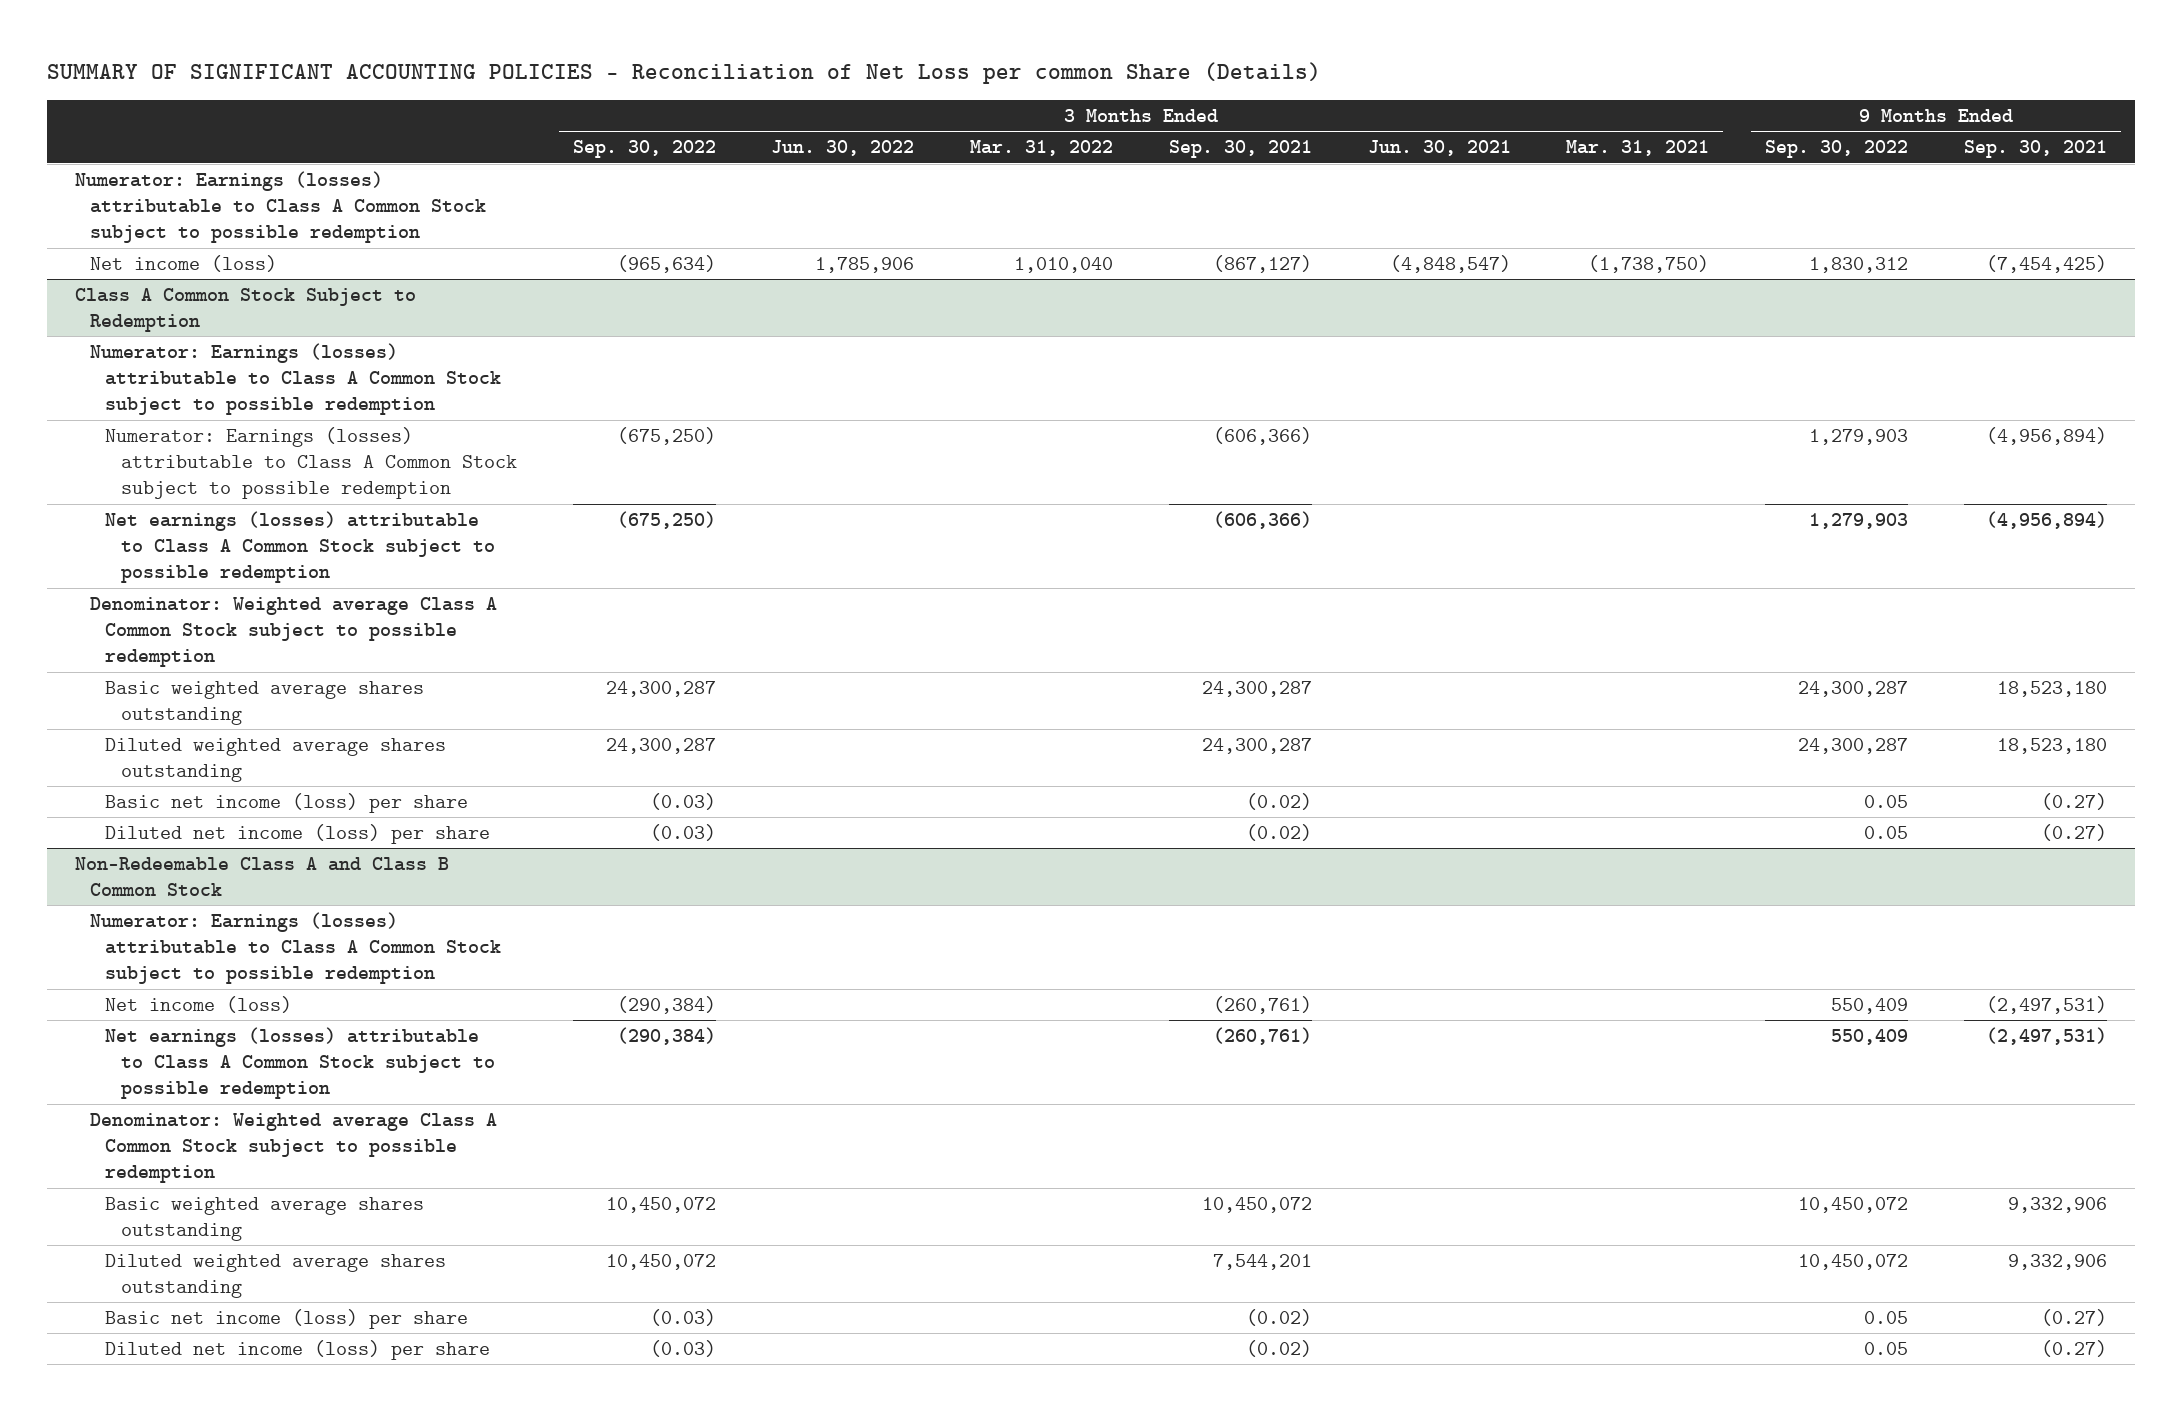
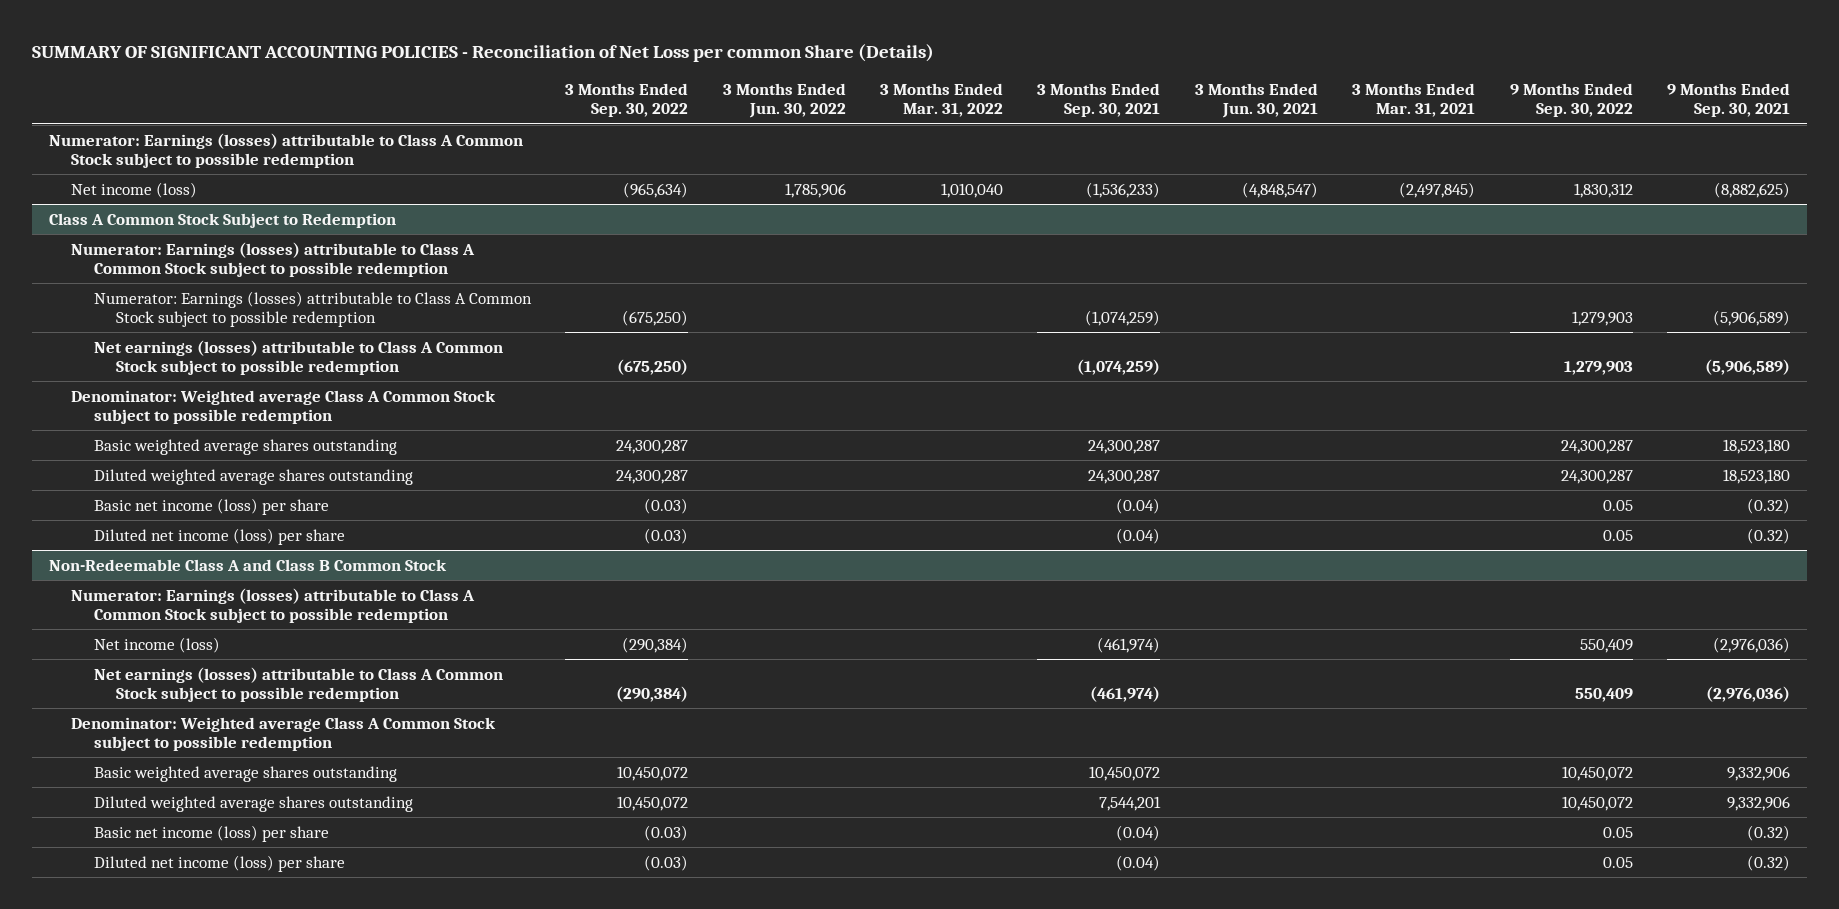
- Net income (loss) | (965,634) | 1,785,906 | 1,010,040 | (867,127) | (4,848,547) | (1,738,750) | 1,830,312 | (7,454,425)
+ Net income (loss) | (965,634) | 1,785,906 | 1,010,040 | (1,536,233) | (4,848,547) | (2,497,845) | 1,830,312 | (8,882,625)
@ Class A Common Stock Subject to Redemption
- Numerator: Earnings (losses) attributable to Class A Common Stock subject to possible redemption | (675,250) | | | (606,366) | | | 1,279,903 | (4,956,894)
- Net earnings (losses) attributable to Class A Common Stock subject to possible redemption | (675,250) | | | (606,366) | | | 1,279,903 | (4,956,894)
+ Numerator: Earnings (losses) attributable to Class A Common Stock subject to possible redemption | (675,250) | | | (1,074,259) | | | 1,279,903 | (5,906,589)
+ Net earnings (losses) attributable to Class A Common Stock subject to possible redemption | (675,250) | | | (1,074,259) | | | 1,279,903 | (5,906,589)
- Basic net income (loss) per share | (0.03) | | | (0.02) | | | 0.05 | (0.27)
- Diluted net income (loss) per share | (0.03) | | | (0.02) | | | 0.05 | (0.27)
+ Basic net income (loss) per share | (0.03) | | | (0.04) | | | 0.05 | (0.32)
+ Diluted net income (loss) per share | (0.03) | | | (0.04) | | | 0.05 | (0.32)
@ Non-Redeemable Class A and Class B Common Stock
- Net income (loss) | (290,384) | | | (260,761) | | | 550,409 | (2,497,531)
- Net earnings (losses) attributable to Class A Common Stock subject to possible redemption | (290,384) | | | (260,761) | | | 550,409 | (2,497,531)
+ Net income (loss) | (290,384) | | | (461,974) | | | 550,409 | (2,976,036)
+ Net earnings (losses) attributable to Class A Common Stock subject to possible redemption | (290,384) | | | (461,974) | | | 550,409 | (2,976,036)
- Basic net income (loss) per share | (0.03) | | | (0.02) | | | 0.05 | (0.27)
- Diluted net income (loss) per share | (0.03) | | | (0.02) | | | 0.05 | (0.27)
+ Basic net income (loss) per share | (0.03) | | | (0.04) | | | 0.05 | (0.32)
+ Diluted net income (loss) per share | (0.03) | | | (0.04) | | | 0.05 | (0.32)

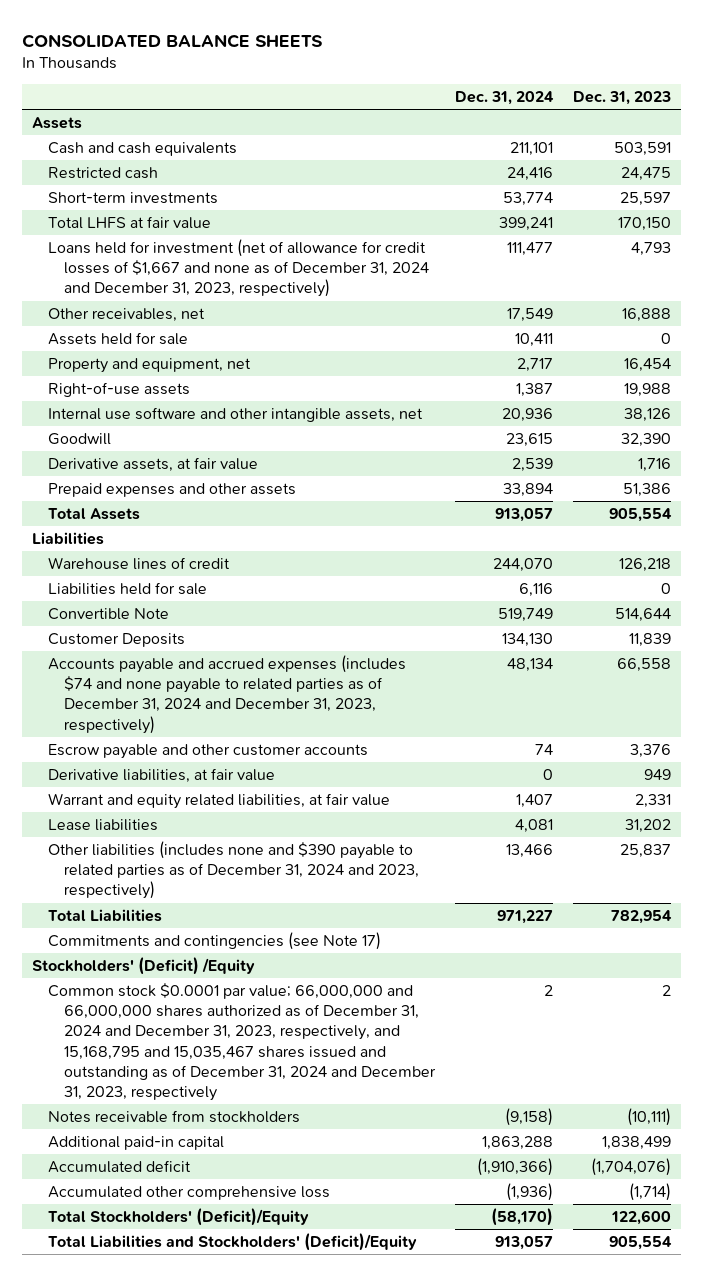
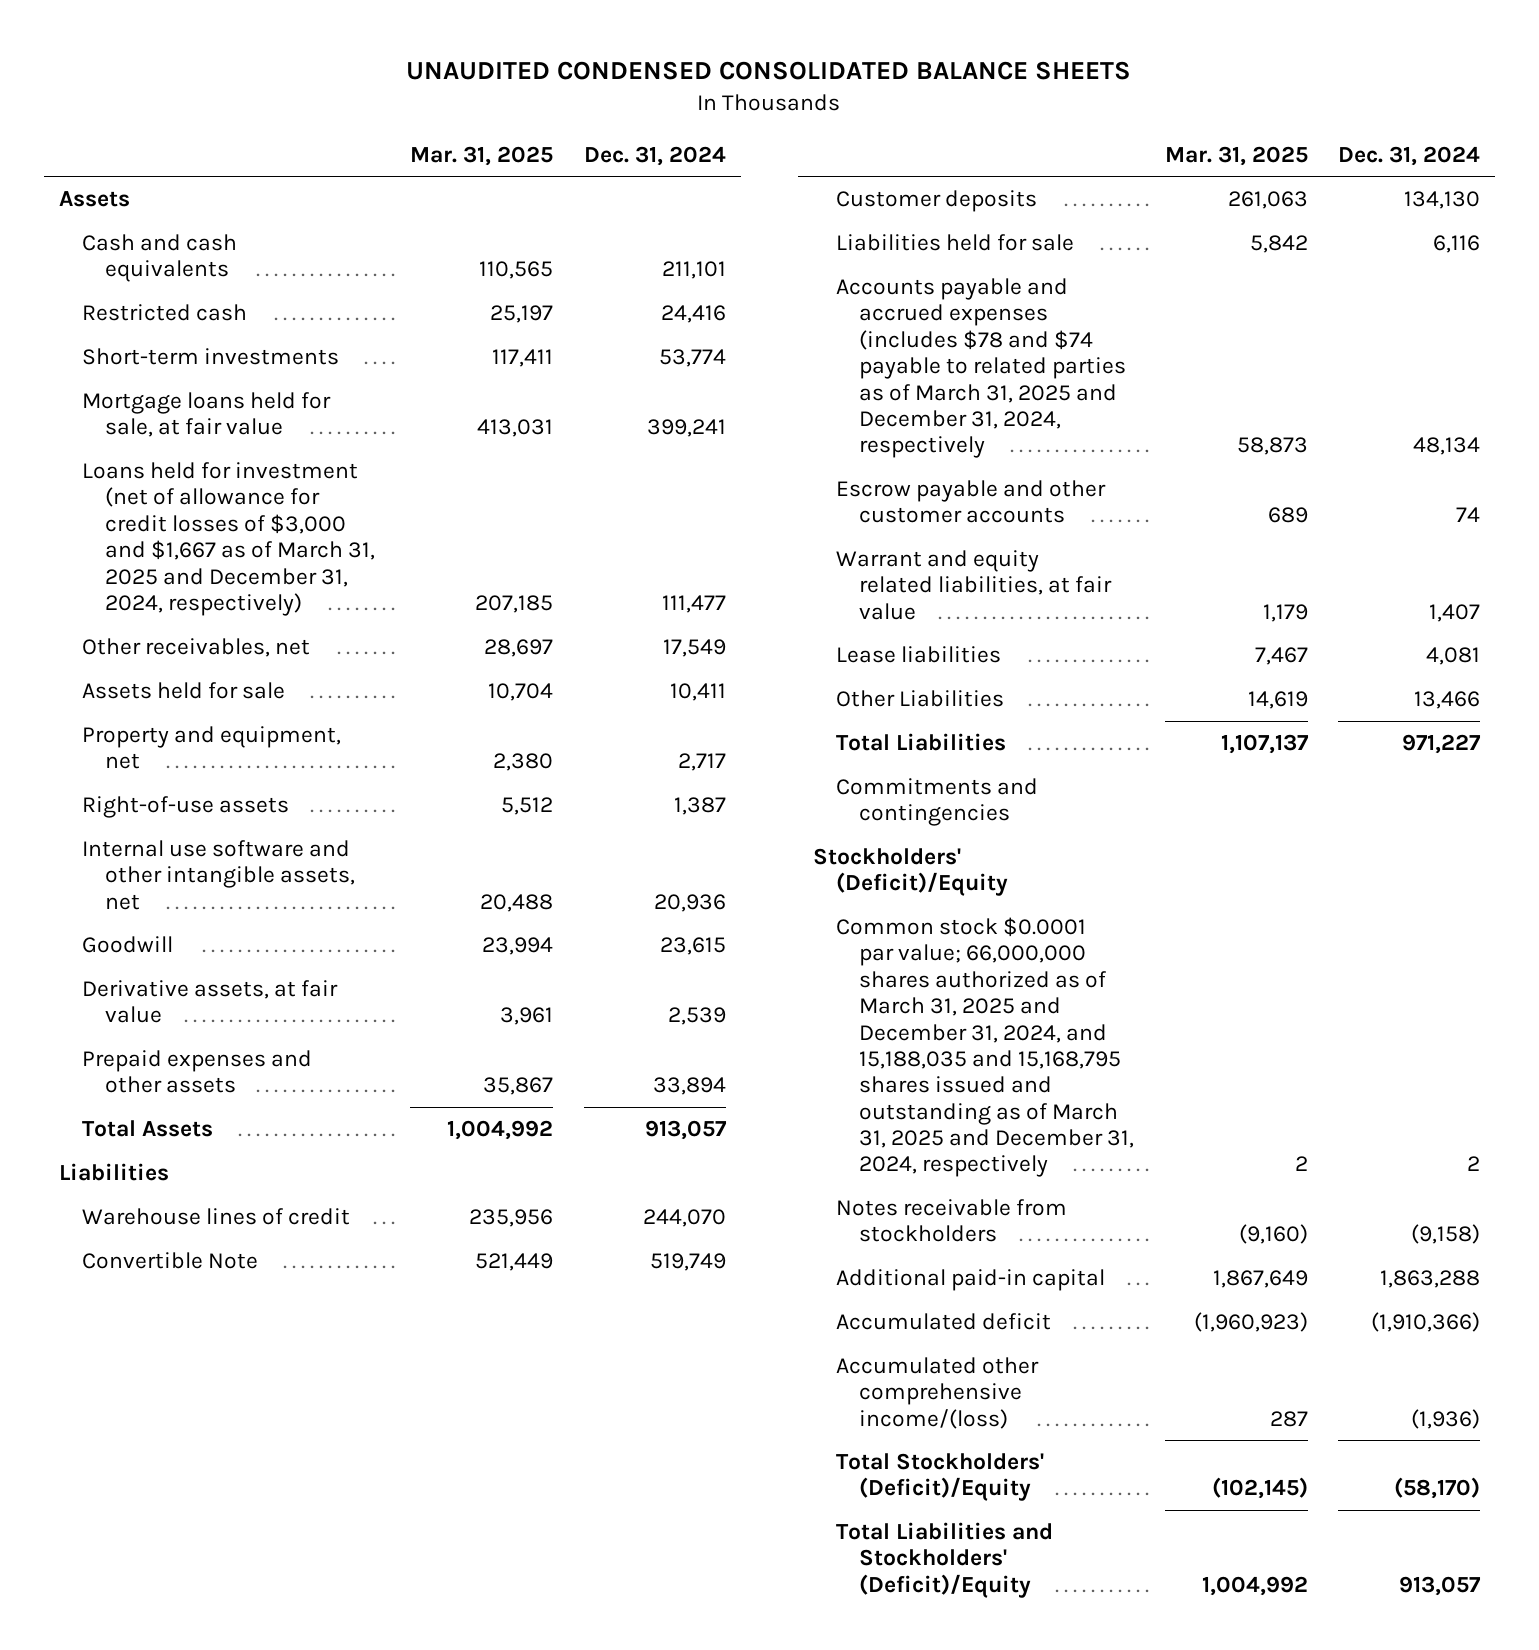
- CONSOLIDATED BALANCE SHEETS
+ UNAUDITED CONDENSED CONSOLIDATED BALANCE SHEETS
- | Dec. 31, 2024 | Dec. 31, 2023
+ | Mar. 31, 2025 | Dec. 31, 2024
- Total LHFS at fair value | 399,241 | 170,150
- Loans held for investment (net of allowance for credit losses of $1,667 and none as of December 31, 2024 and December 31, 2023, respectively) | 111,477 | 4,793
+ Mortgage loans held for sale, at fair value | 413,031 | 399,241
+ Loans held for investment (net of allowance for credit losses of $3,000 and $1,667 as of March 31, 2025 and December 31, 2024, respectively) | 207,185 | 111,477
- Customer Deposits | 134,130 | 11,839
- Accounts payable and accrued expenses (includes $74 and none payable to related parties as of December 31, 2024 and December 31, 2023, respectively) | 48,134 | 66,558
+ Customer deposits | 261,063 | 134,130
moved down: Liabilities held for sale | 5,842 | 6,116
+ Accounts payable and accrued expenses (includes $78 and $74 payable to related parties as of March 31, 2025 and December 31, 2024, respectively | 58,873 | 48,134
- Derivative liabilities, at fair value | 0 | 949
- Other liabilities (includes none and $390 payable to related parties as of December 31, 2024 and 2023, respectively) | 13,466 | 25,837
+ Other Liabilities | 14,619 | 13,466
- Commitments and contingencies (see Note 17)
- Stockholders' (Deficit) /Equity
- Common stock $0.0001 par value; 66,000,000 and 66,000,000 shares authorized as of December 31, 2024 and December 31, 2023, respectively, and 15,168,795 and 15,035,467 shares issued and outstanding as of December 31, 2024 and December 31, 2023, respectively | 2 | 2
+ Commitments and contingencies
+ Stockholders' (Deficit)/Equity
+ Common stock $0.0001 par value; 66,000,000 shares authorized as of March 31, 2025 and December 31, 2024, and 15,188,035 and 15,168,795 shares issued and outstanding as of March 31, 2025 and December 31, 2024, respectively | 2 | 2
- Accumulated other comprehensive loss | (1,936) | (1,714)
+ Accumulated other comprehensive income/(loss) | 287 | (1,936)

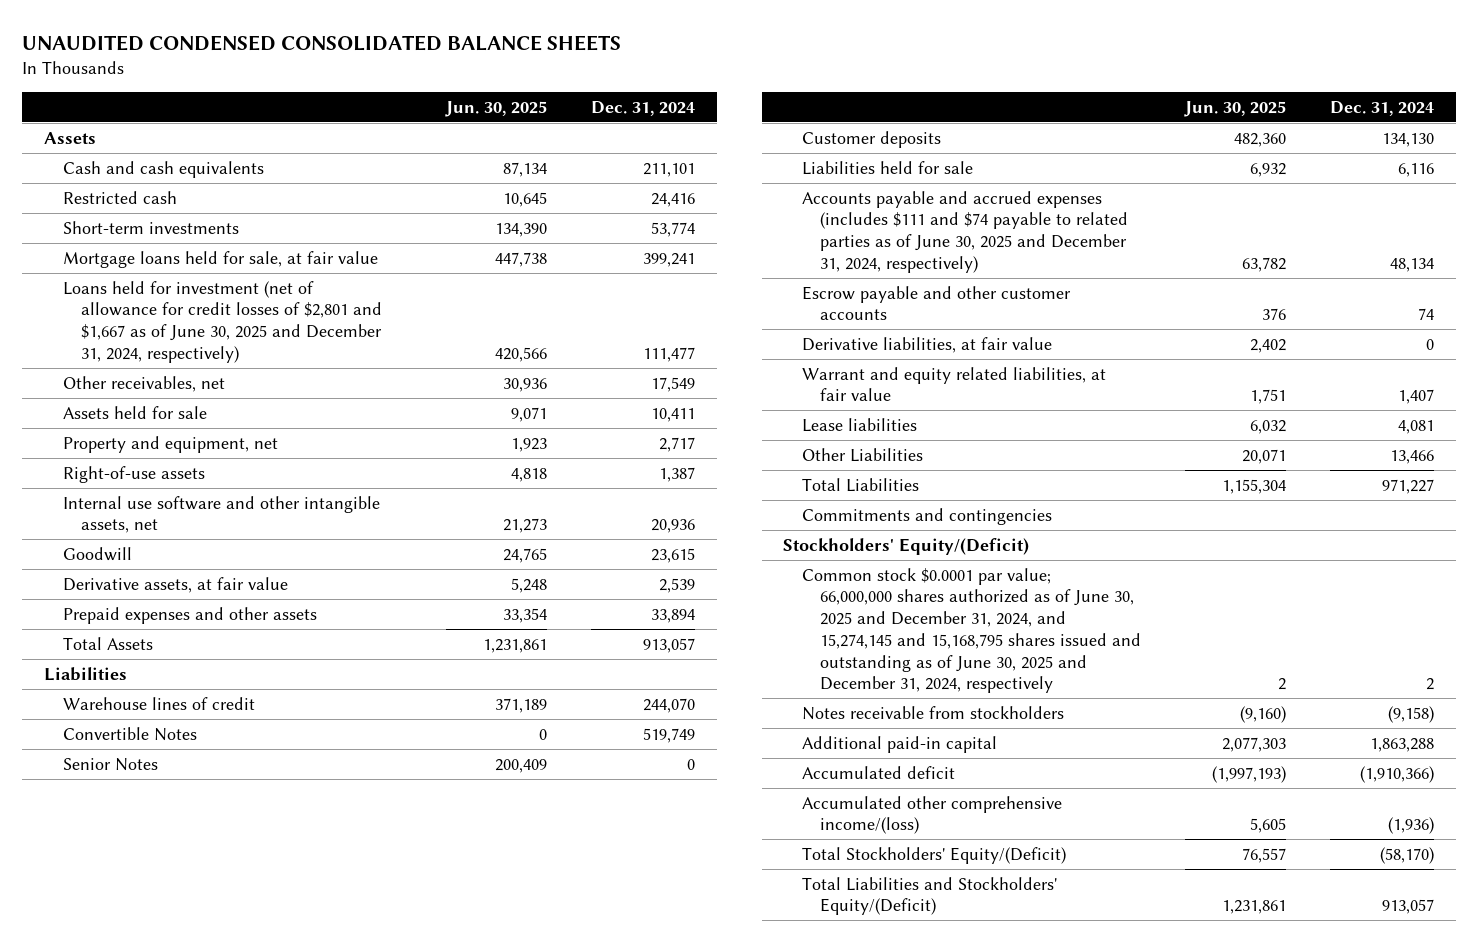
- | Mar. 31, 2025 | Dec. 31, 2024
+ | Jun. 30, 2025 | Dec. 31, 2024
- Loans held for investment (net of allowance for credit losses of $3,000 and $1,667 as of March 31, 2025 and December 31, 2024, respectively) | 207,185 | 111,477
+ Loans held for investment (net of allowance for credit losses of $2,801 and $1,667 as of June 30, 2025 and December 31, 2024, respectively) | 420,566 | 111,477
- Convertible Note | 521,449 | 519,749
+ Convertible Notes | 0 | 519,749
+ Senior Notes | 200,409 | 0
- Accounts payable and accrued expenses (includes $78 and $74 payable to related parties as of March 31, 2025 and December 31, 2024, respectively | 58,873 | 48,134
+ Accounts payable and accrued expenses (includes $111 and $74 payable to related parties as of June 30, 2025 and December 31, 2024, respectively) | 63,782 | 48,134
+ Derivative liabilities, at fair value | 2,402 | 0
- Stockholders' (Deficit)/Equity
- Common stock $0.0001 par value; 66,000,000 shares authorized as of March 31, 2025 and December 31, 2024, and 15,188,035 and 15,168,795 shares issued and outstanding as of March 31, 2025 and December 31, 2024, respectively | 2 | 2
+ Stockholders' Equity/(Deficit)
+ Common stock $0.0001 par value; 66,000,000 shares authorized as of June 30, 2025 and December 31, 2024, and 15,274,145 and 15,168,795 shares issued and outstanding as of June 30, 2025 and December 31, 2024, respectively | 2 | 2
- Total Stockholders' (Deficit)/Equity | (102,145) | (58,170)
- Total Liabilities and Stockholders' (Deficit)/Equity | 1,004,992 | 913,057
+ Total Stockholders' Equity/(Deficit) | 76,557 | (58,170)
+ Total Liabilities and Stockholders' Equity/(Deficit) | 1,231,861 | 913,057

